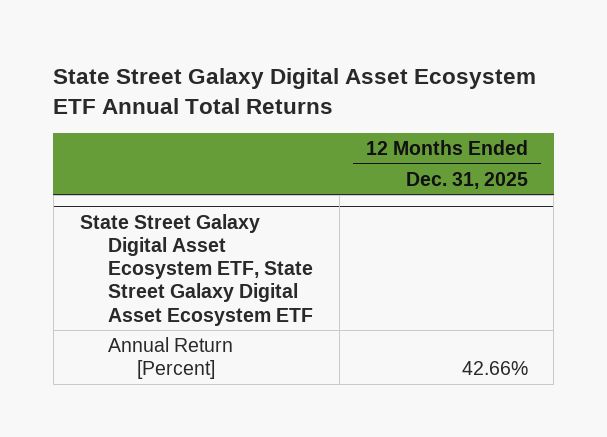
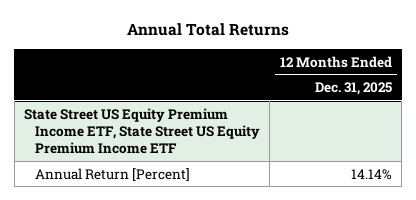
- State Street Galaxy Digital Asset Ecosystem ETF Annual Total Returns
+ Annual Total Returns
- State Street Galaxy Digital Asset Ecosystem ETF, State Street Galaxy Digital Asset Ecosystem ETF
- Annual Return [Percent] | 42.66%
+ State Street US Equity Premium Income ETF, State Street US Equity Premium Income ETF
+ Annual Return [Percent] | 14.14%

